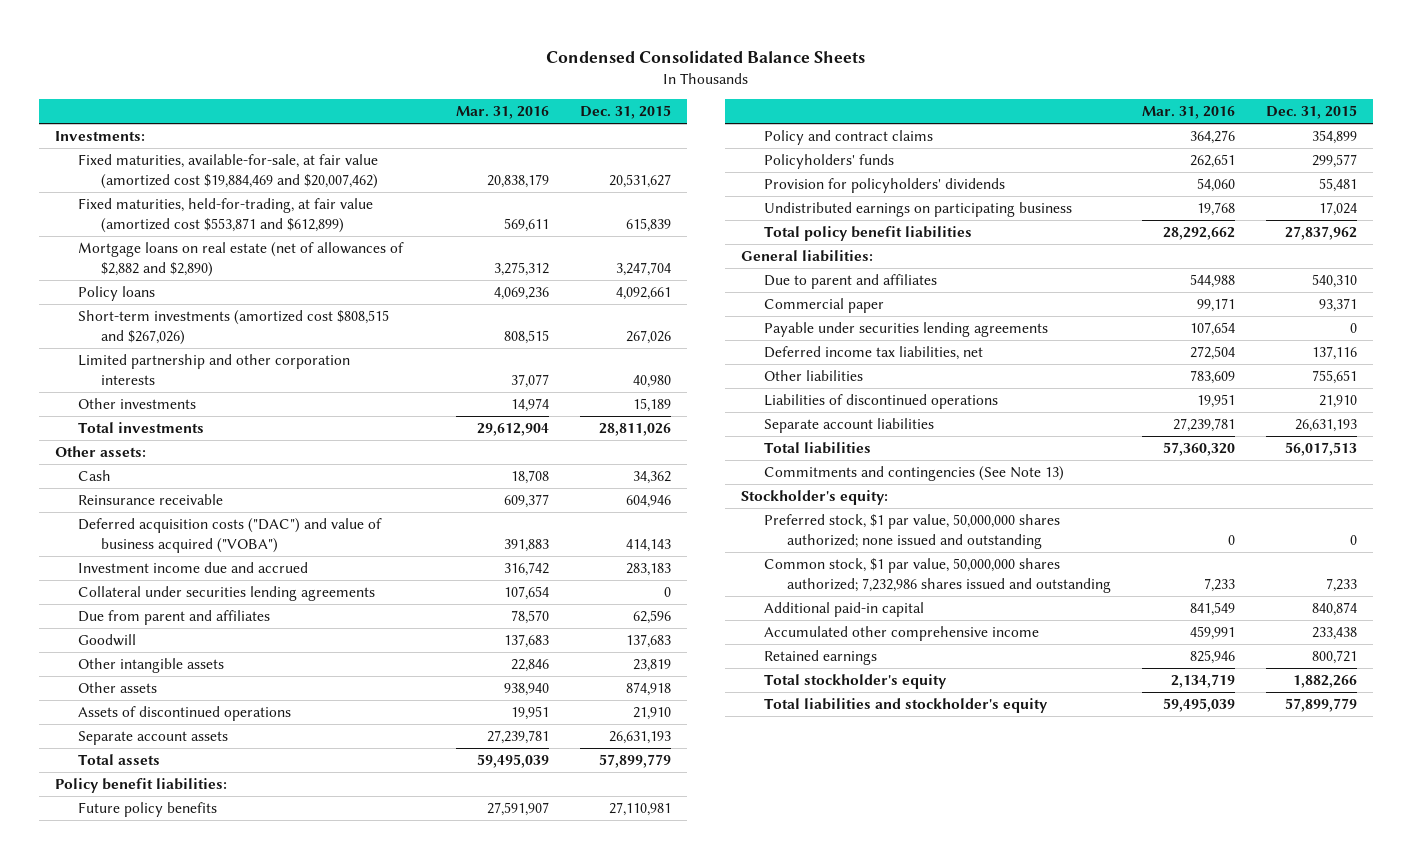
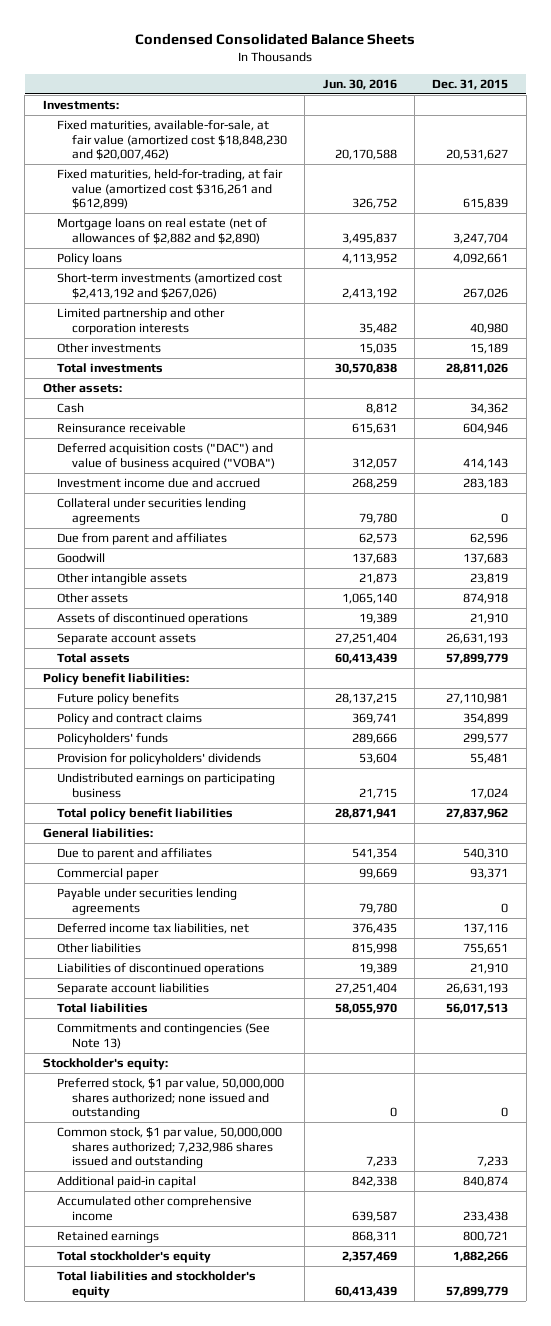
- | Mar. 31, 2016 | Dec. 31, 2015
+ | Jun. 30, 2016 | Dec. 31, 2015
- Fixed maturities, available-for-sale, at fair value (amortized cost $19,884,469 and $20,007,462) | 20,838,179 | 20,531,627
- Fixed maturities, held-for-trading, at fair value (amortized cost $553,871 and $612,899) | 569,611 | 615,839
+ Fixed maturities, available-for-sale, at fair value (amortized cost $18,848,230 and $20,007,462) | 20,170,588 | 20,531,627
+ Fixed maturities, held-for-trading, at fair value (amortized cost $316,261 and $612,899) | 326,752 | 615,839
- Short-term investments (amortized cost $808,515 and $267,026) | 808,515 | 267,026
+ Short-term investments (amortized cost $2,413,192 and $267,026) | 2,413,192 | 267,026

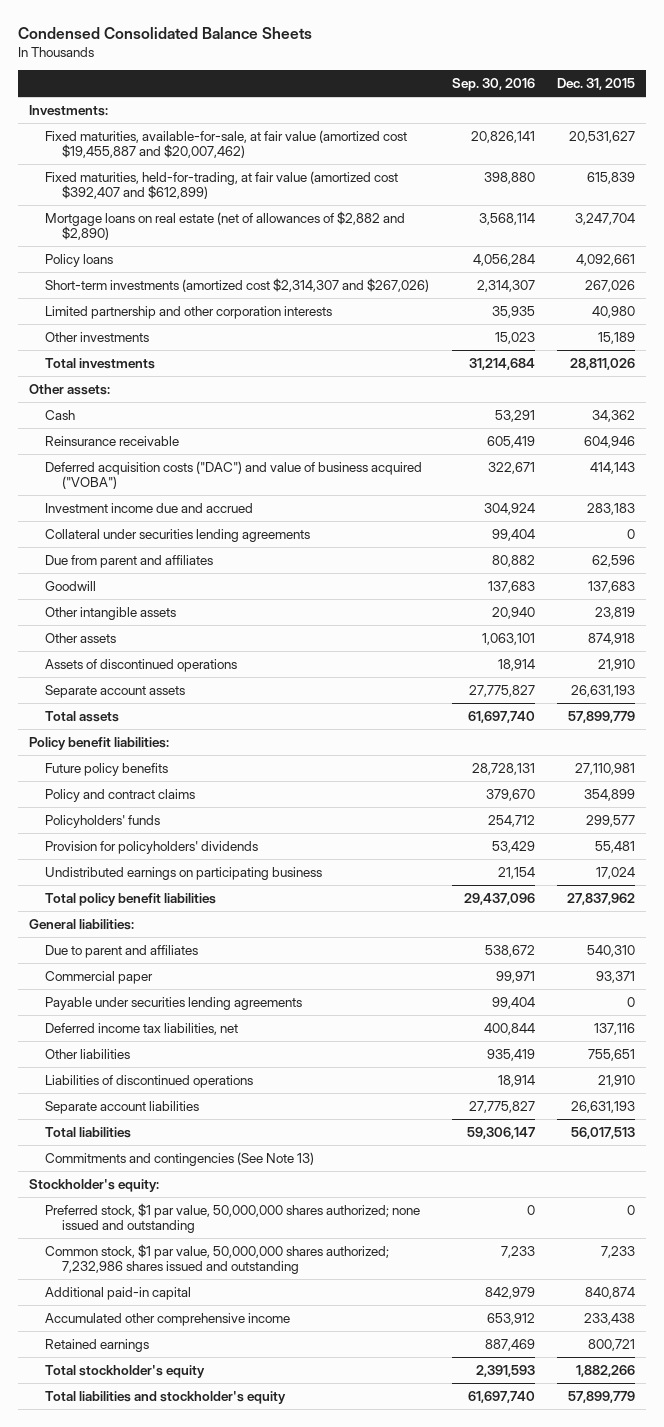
- | Jun. 30, 2016 | Dec. 31, 2015
+ | Sep. 30, 2016 | Dec. 31, 2015
- Fixed maturities, available-for-sale, at fair value (amortized cost $18,848,230 and $20,007,462) | 20,170,588 | 20,531,627
- Fixed maturities, held-for-trading, at fair value (amortized cost $316,261 and $612,899) | 326,752 | 615,839
+ Fixed maturities, available-for-sale, at fair value (amortized cost $19,455,887 and $20,007,462) | 20,826,141 | 20,531,627
+ Fixed maturities, held-for-trading, at fair value (amortized cost $392,407 and $612,899) | 398,880 | 615,839
- Short-term investments (amortized cost $2,413,192 and $267,026) | 2,413,192 | 267,026
+ Short-term investments (amortized cost $2,314,307 and $267,026) | 2,314,307 | 267,026

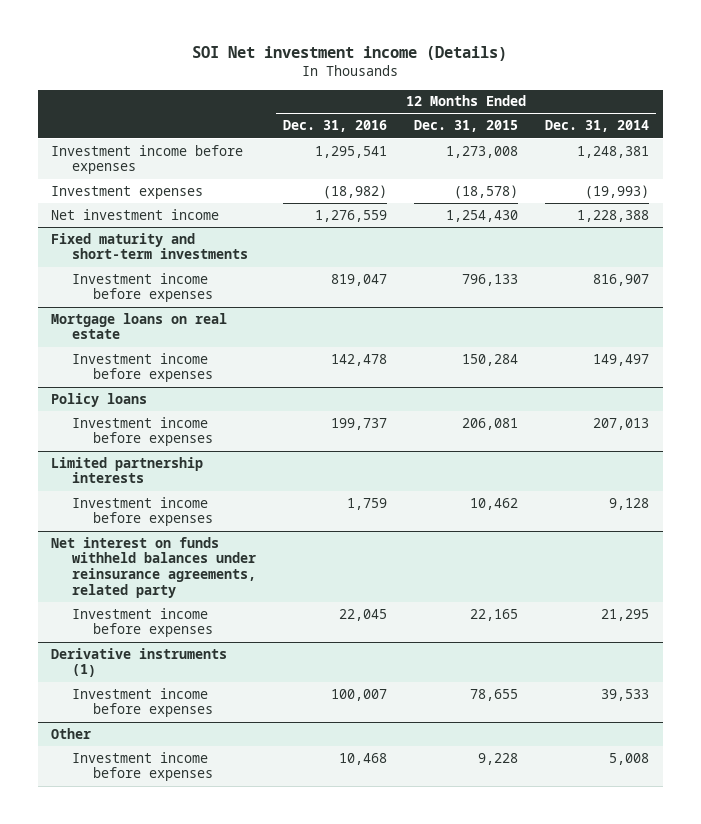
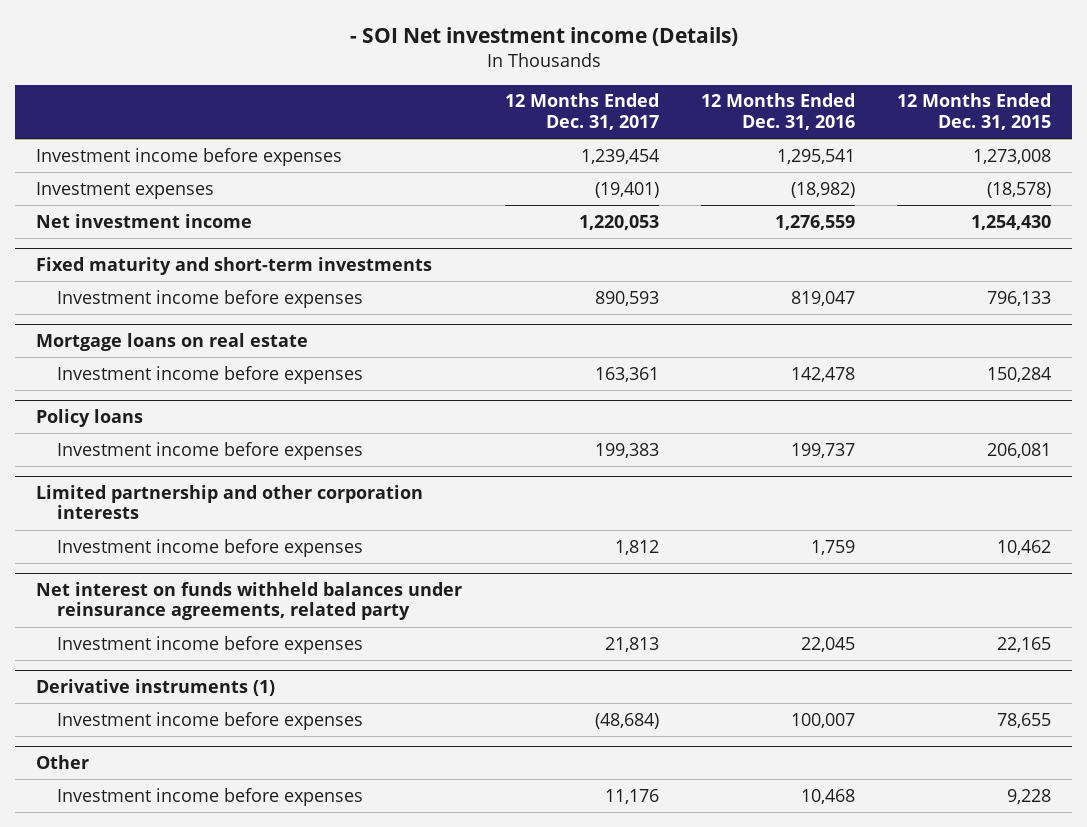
- SOI Net investment income (Details)
+ - SOI Net investment income (Details)
- | 12 Months Ended Dec. 31, 2016 | 12 Months Ended Dec. 31, 2015 | 12 Months Ended Dec. 31, 2014
+ | 12 Months Ended Dec. 31, 2017 | 12 Months Ended Dec. 31, 2016 | 12 Months Ended Dec. 31, 2015
- Limited partnership interests
+ Limited partnership and other corporation interests

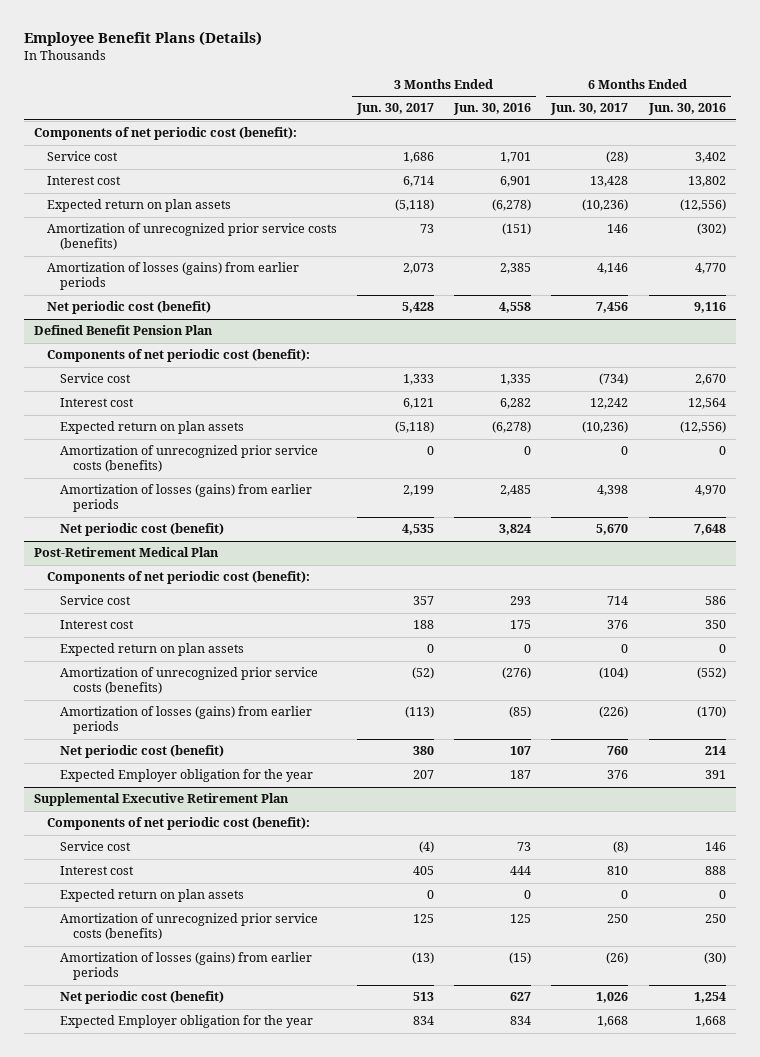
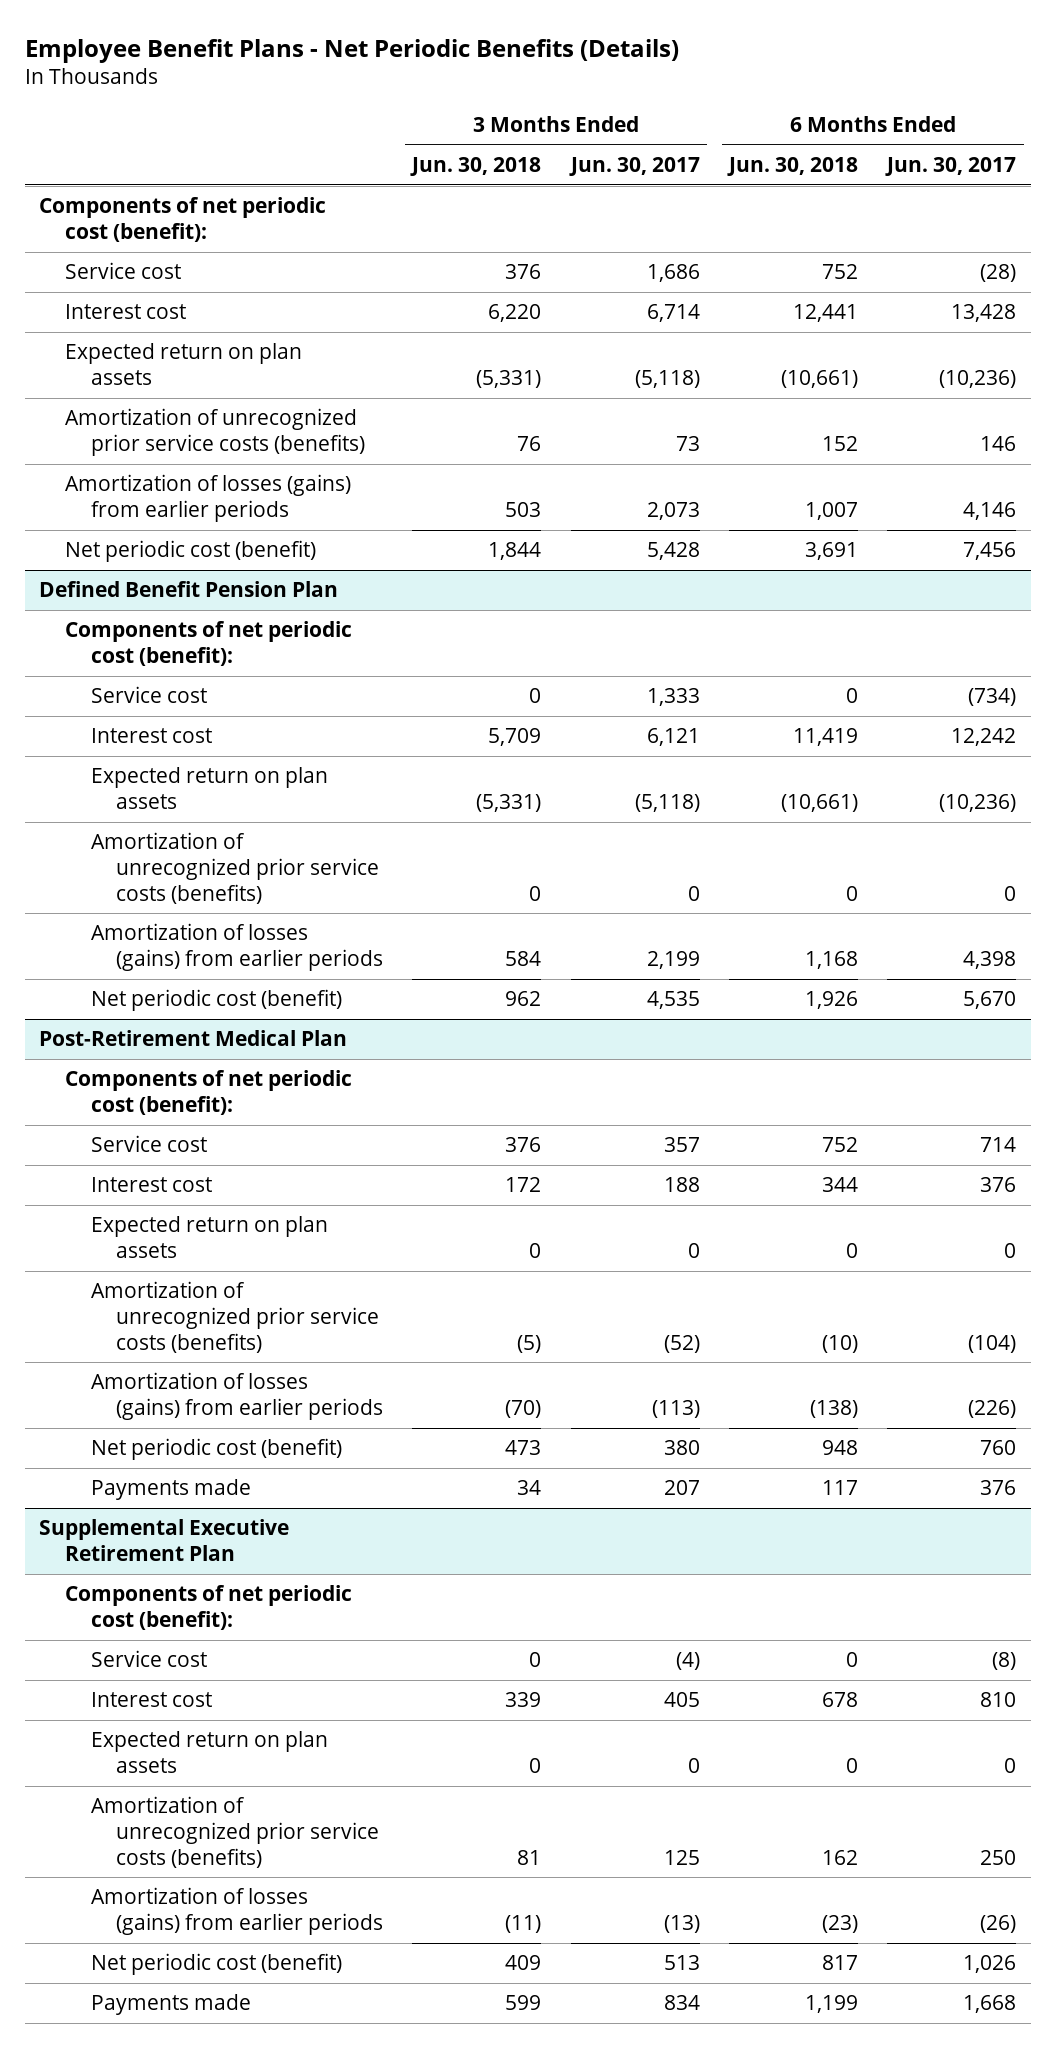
- Employee Benefit Plans (Details)
+ Employee Benefit Plans - Net Periodic Benefits (Details)
- | 3 Months Ended Jun. 30, 2017 | 3 Months Ended Jun. 30, 2016 | 6 Months Ended Jun. 30, 2017 | 6 Months Ended Jun. 30, 2016
+ | 3 Months Ended Jun. 30, 2018 | 3 Months Ended Jun. 30, 2017 | 6 Months Ended Jun. 30, 2018 | 6 Months Ended Jun. 30, 2017
@ Post-Retirement Medical Plan
- Expected Employer obligation for the year | 207 | 187 | 376 | 391
+ Payments made | 34 | 207 | 117 | 376
@ Supplemental Executive Retirement Plan
- Expected Employer obligation for the year | 834 | 834 | 1,668 | 1,668
+ Payments made | 599 | 834 | 1,199 | 1,668

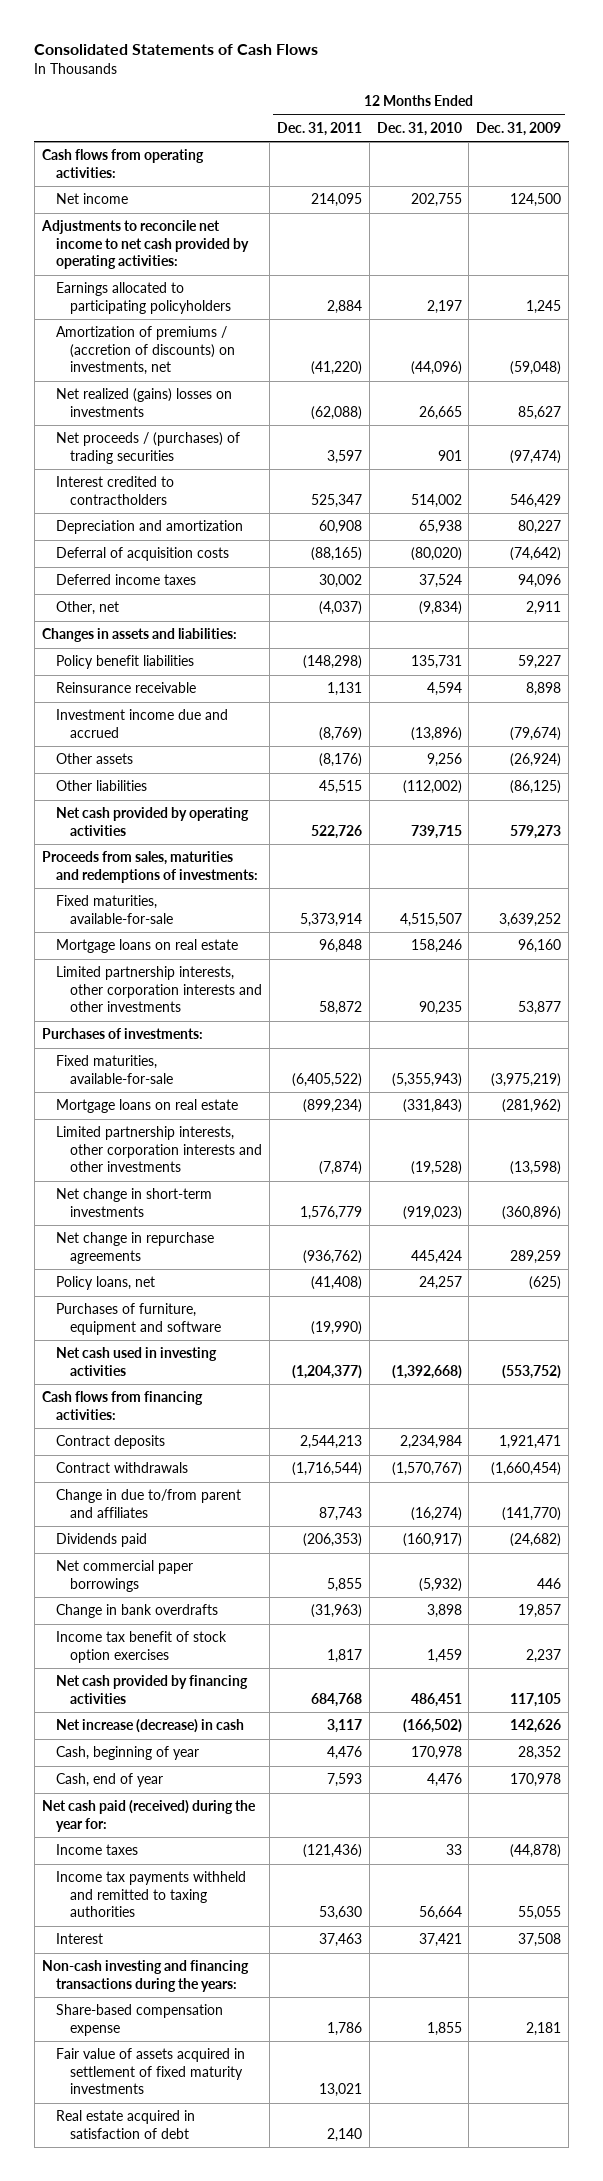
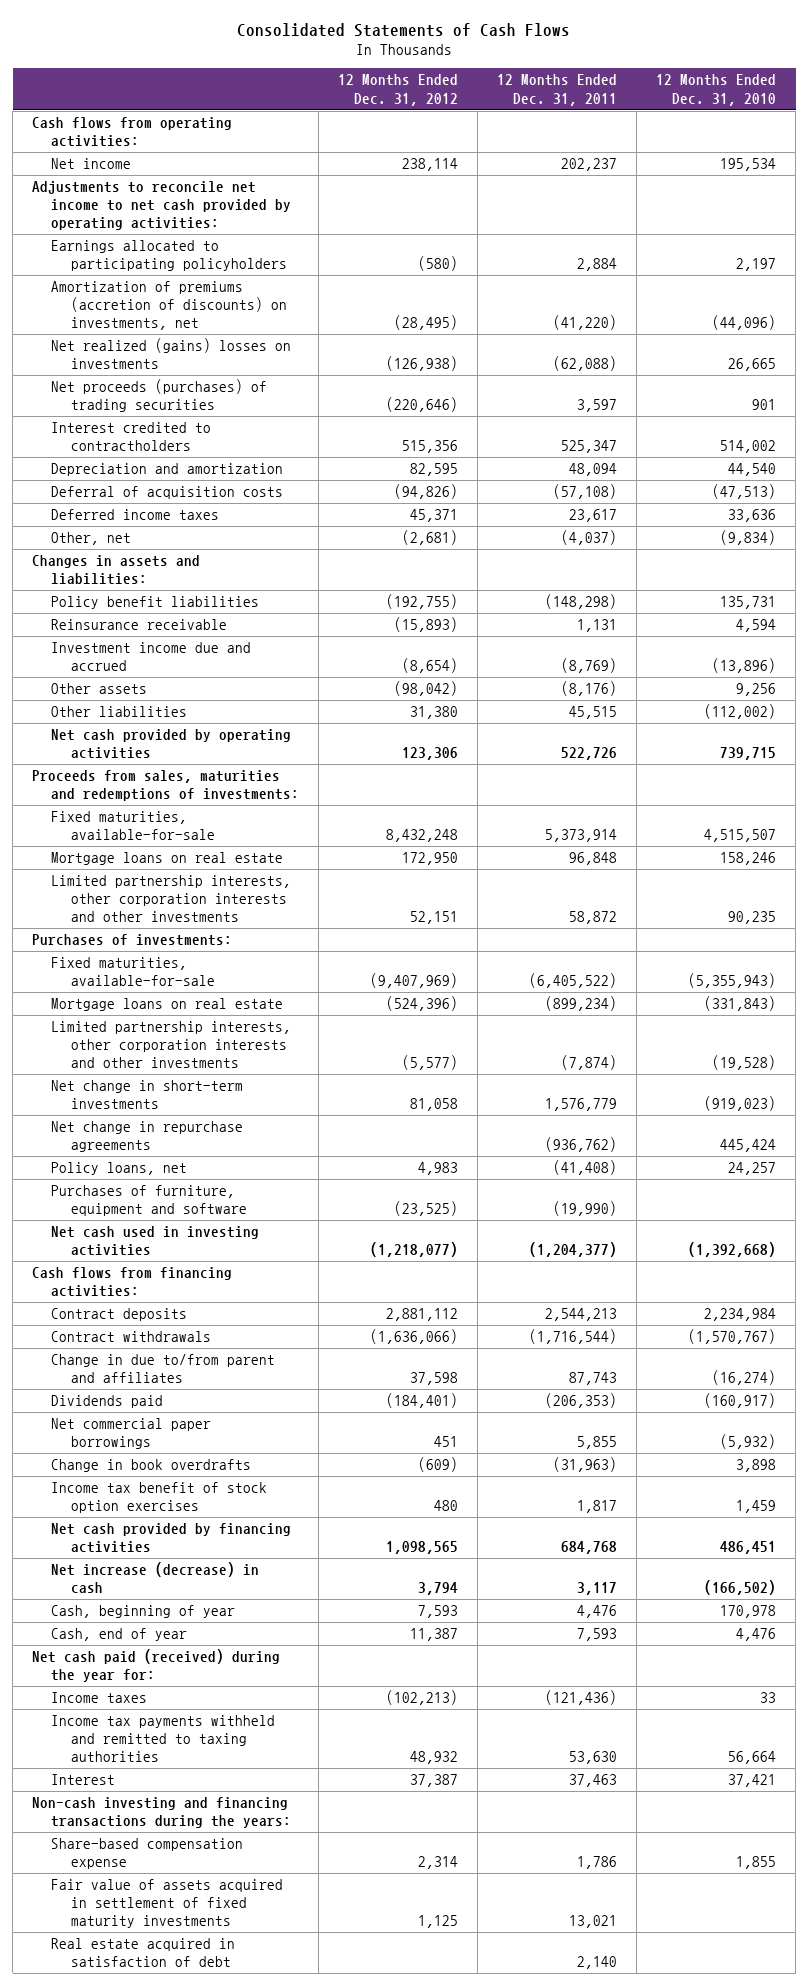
- | 12 Months Ended Dec. 31, 2011 | 12 Months Ended Dec. 31, 2010 | 12 Months Ended Dec. 31, 2009
+ | 12 Months Ended Dec. 31, 2012 | 12 Months Ended Dec. 31, 2011 | 12 Months Ended Dec. 31, 2010
- Net income | 214,095 | 202,755 | 124,500
+ Net income | 238,114 | 202,237 | 195,534
- Amortization of premiums / (accretion of discounts) on investments, net | (41,220) | (44,096) | (59,048)
+ Amortization of premiums (accretion of discounts) on investments, net | (28,495) | (41,220) | (44,096)
- Net proceeds / (purchases) of trading securities | 3,597 | 901 | (97,474)
+ Net proceeds (purchases) of trading securities | (220,646) | 3,597 | 901
- Depreciation and amortization | 60,908 | 65,938 | 80,227
- Deferral of acquisition costs | (88,165) | (80,020) | (74,642)
- Deferred income taxes | 30,002 | 37,524 | 94,096
+ Depreciation and amortization | 82,595 | 48,094 | 44,540
+ Deferral of acquisition costs | (94,826) | (57,108) | (47,513)
+ Deferred income taxes | 45,371 | 23,617 | 33,636
- Change in bank overdrafts | (31,963) | 3,898 | 19,857
+ Change in book overdrafts | (609) | (31,963) | 3,898

